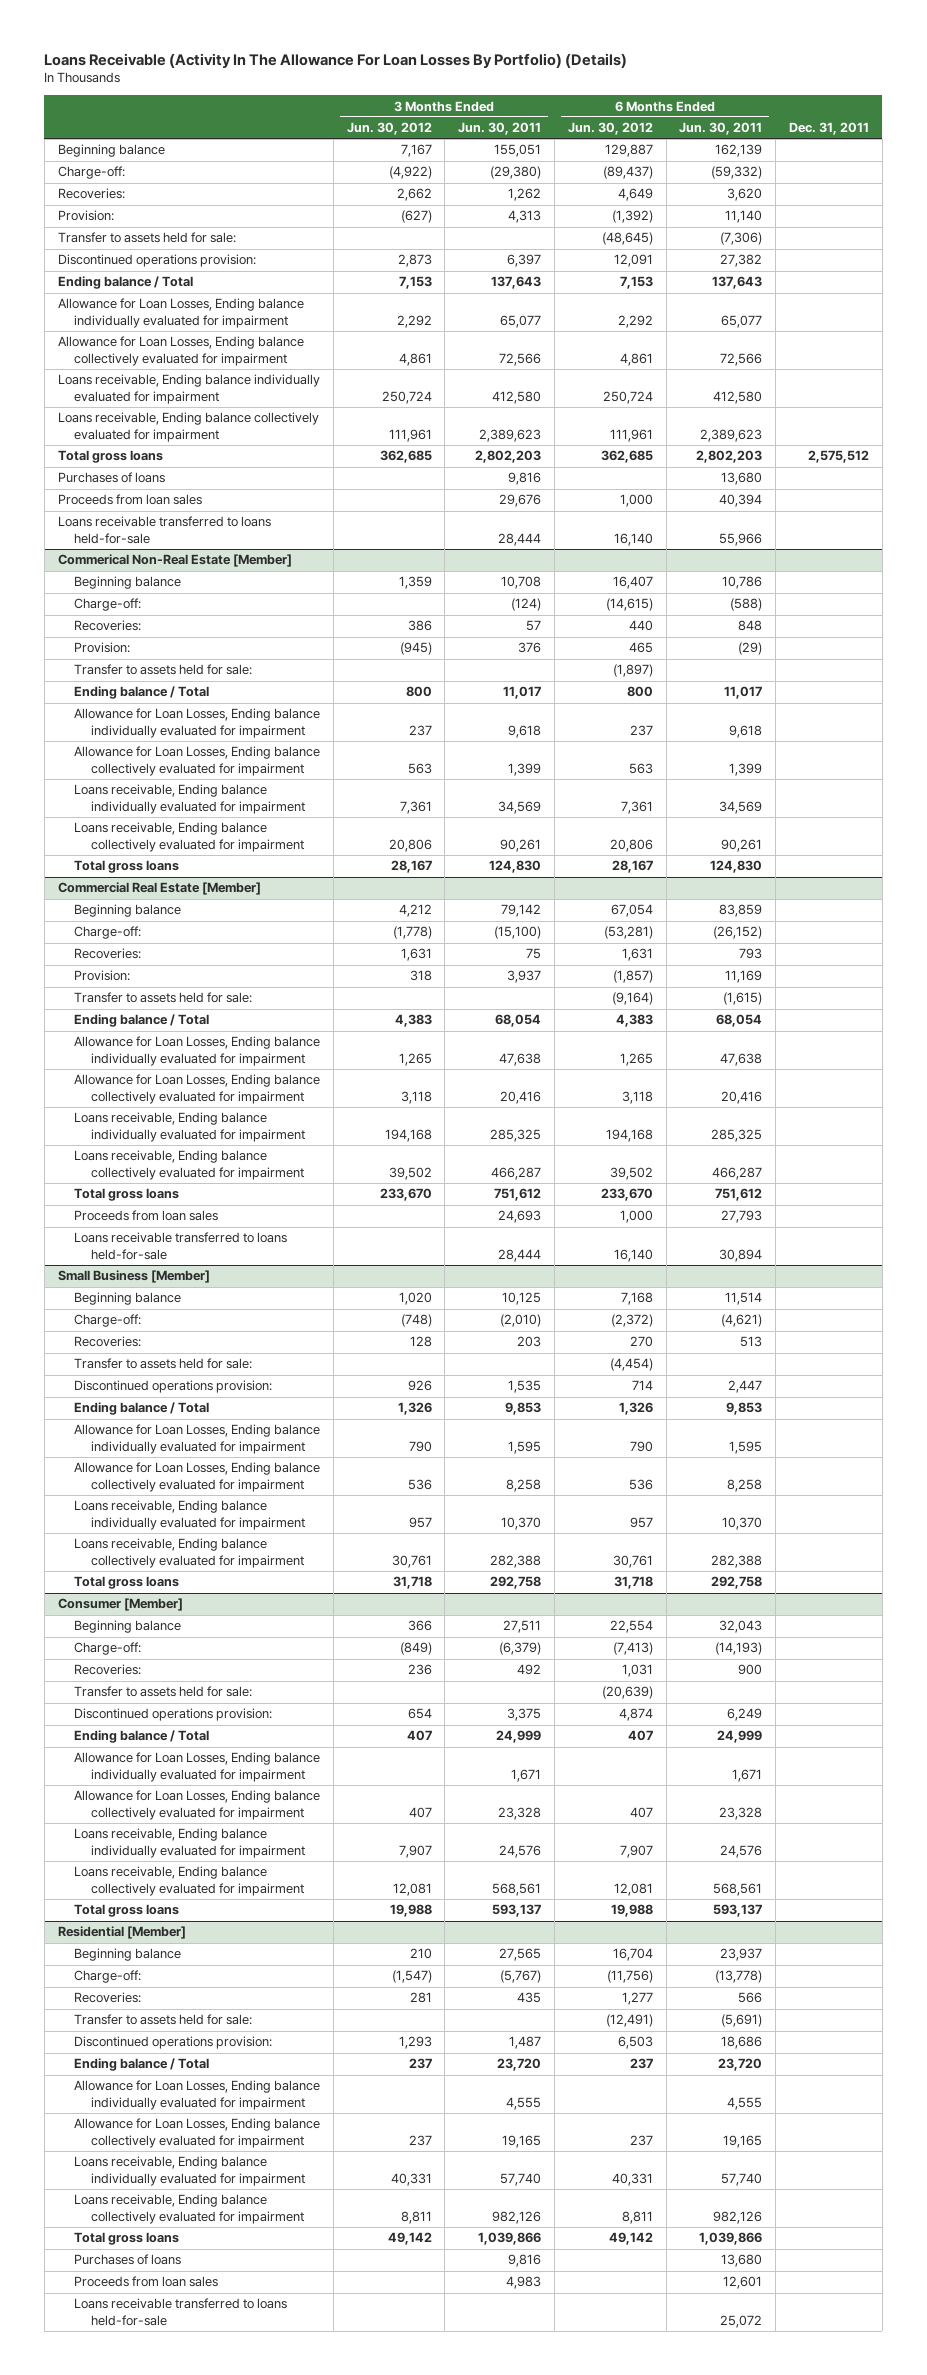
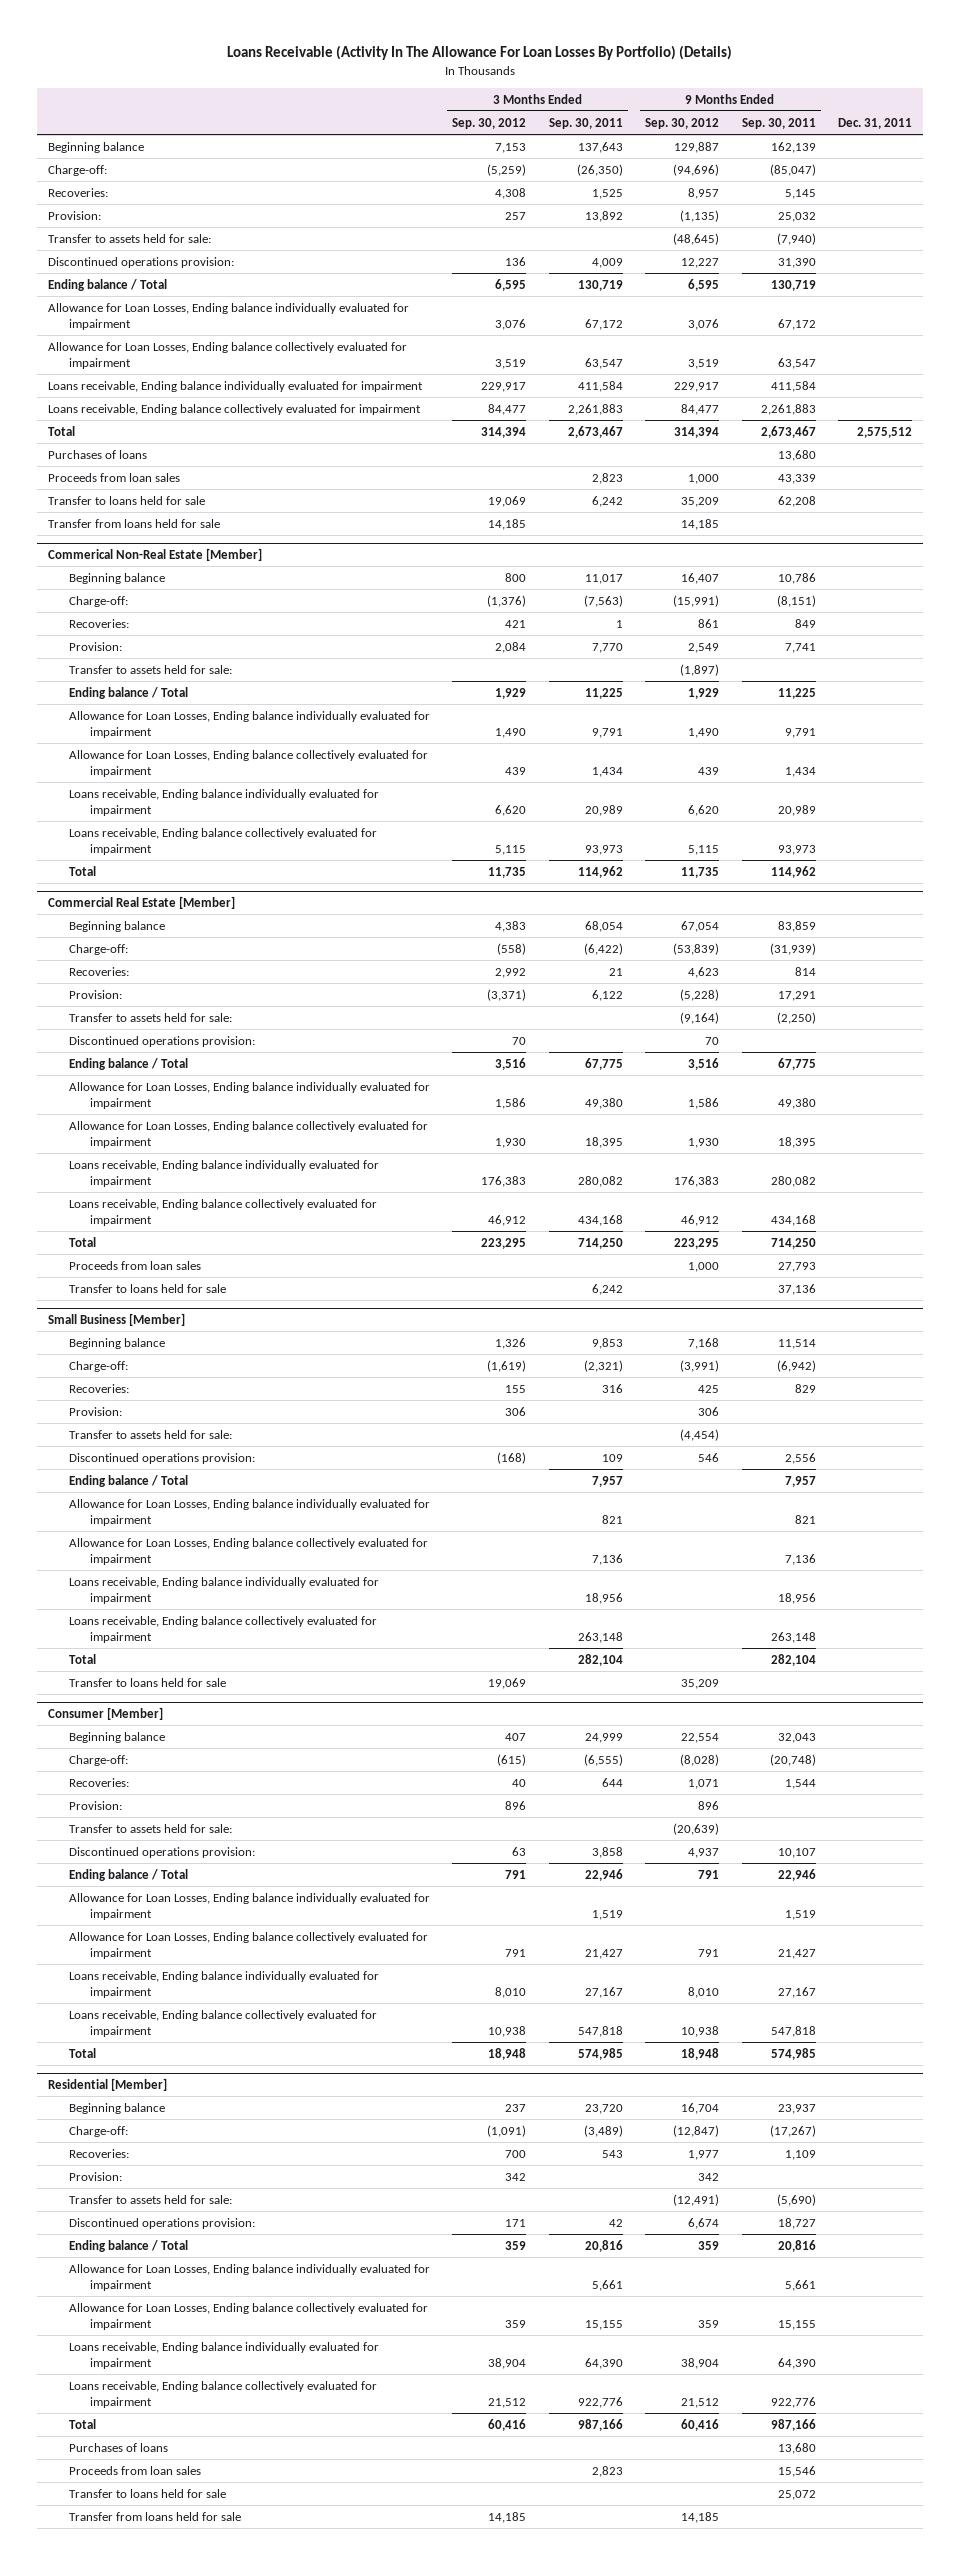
- | 3 Months Ended Jun. 30, 2012 | 3 Months Ended Jun. 30, 2011 | 6 Months Ended Jun. 30, 2012 | 6 Months Ended Jun. 30, 2011 | Dec. 31, 2011
+ | 3 Months Ended Sep. 30, 2012 | 3 Months Ended Sep. 30, 2011 | 9 Months Ended Sep. 30, 2012 | 9 Months Ended Sep. 30, 2011 | Dec. 31, 2011
- Total gross loans | 362,685 | 2,802,203 | 362,685 | 2,802,203 | 2,575,512
+ Total | 314,394 | 2,673,467 | 314,394 | 2,673,467 | 2,575,512
- Loans receivable transferred to loans held-for-sale | | 28,444 | 16,140 | 55,966 |
+ Transfer to loans held for sale | 19,069 | 6,242 | 35,209 | 62,208 |
+ Transfer from loans held for sale | 14,185 | | 14,185 | |
@ Commerical Non-Real Estate [Member]
- Total gross loans | 28,167 | 124,830 | 28,167 | 124,830 |
+ Total | 11,735 | 114,962 | 11,735 | 114,962 |
@ Commercial Real Estate [Member]
+ Discontinued operations provision: | 70 | | 70 | |
- Total gross loans | 233,670 | 751,612 | 233,670 | 751,612 |
+ Total | 223,295 | 714,250 | 223,295 | 714,250 |
- Loans receivable transferred to loans held-for-sale | | 28,444 | 16,140 | 30,894 |
+ Transfer to loans held for sale | | 6,242 | | 37,136 |
@ Small Business [Member]
+ Provision: | 306 | | 306 | |
- Total gross loans | 31,718 | 292,758 | 31,718 | 292,758 |
+ Total | | 282,104 | | 282,104 |
+ Transfer to loans held for sale | 19,069 | | 35,209 | |
@ Consumer [Member]
+ Provision: | 896 | | 896 | |
- Total gross loans | 19,988 | 593,137 | 19,988 | 593,137 |
+ Total | 18,948 | 574,985 | 18,948 | 574,985 |
@ Residential [Member]
+ Provision: | 342 | | 342 | |
- Total gross loans | 49,142 | 1,039,866 | 49,142 | 1,039,866 |
+ Total | 60,416 | 987,166 | 60,416 | 987,166 |
- Loans receivable transferred to loans held-for-sale | | | | 25,072 |
+ Transfer to loans held for sale | | | | 25,072 |
+ Transfer from loans held for sale | 14,185 | | 14,185 | |

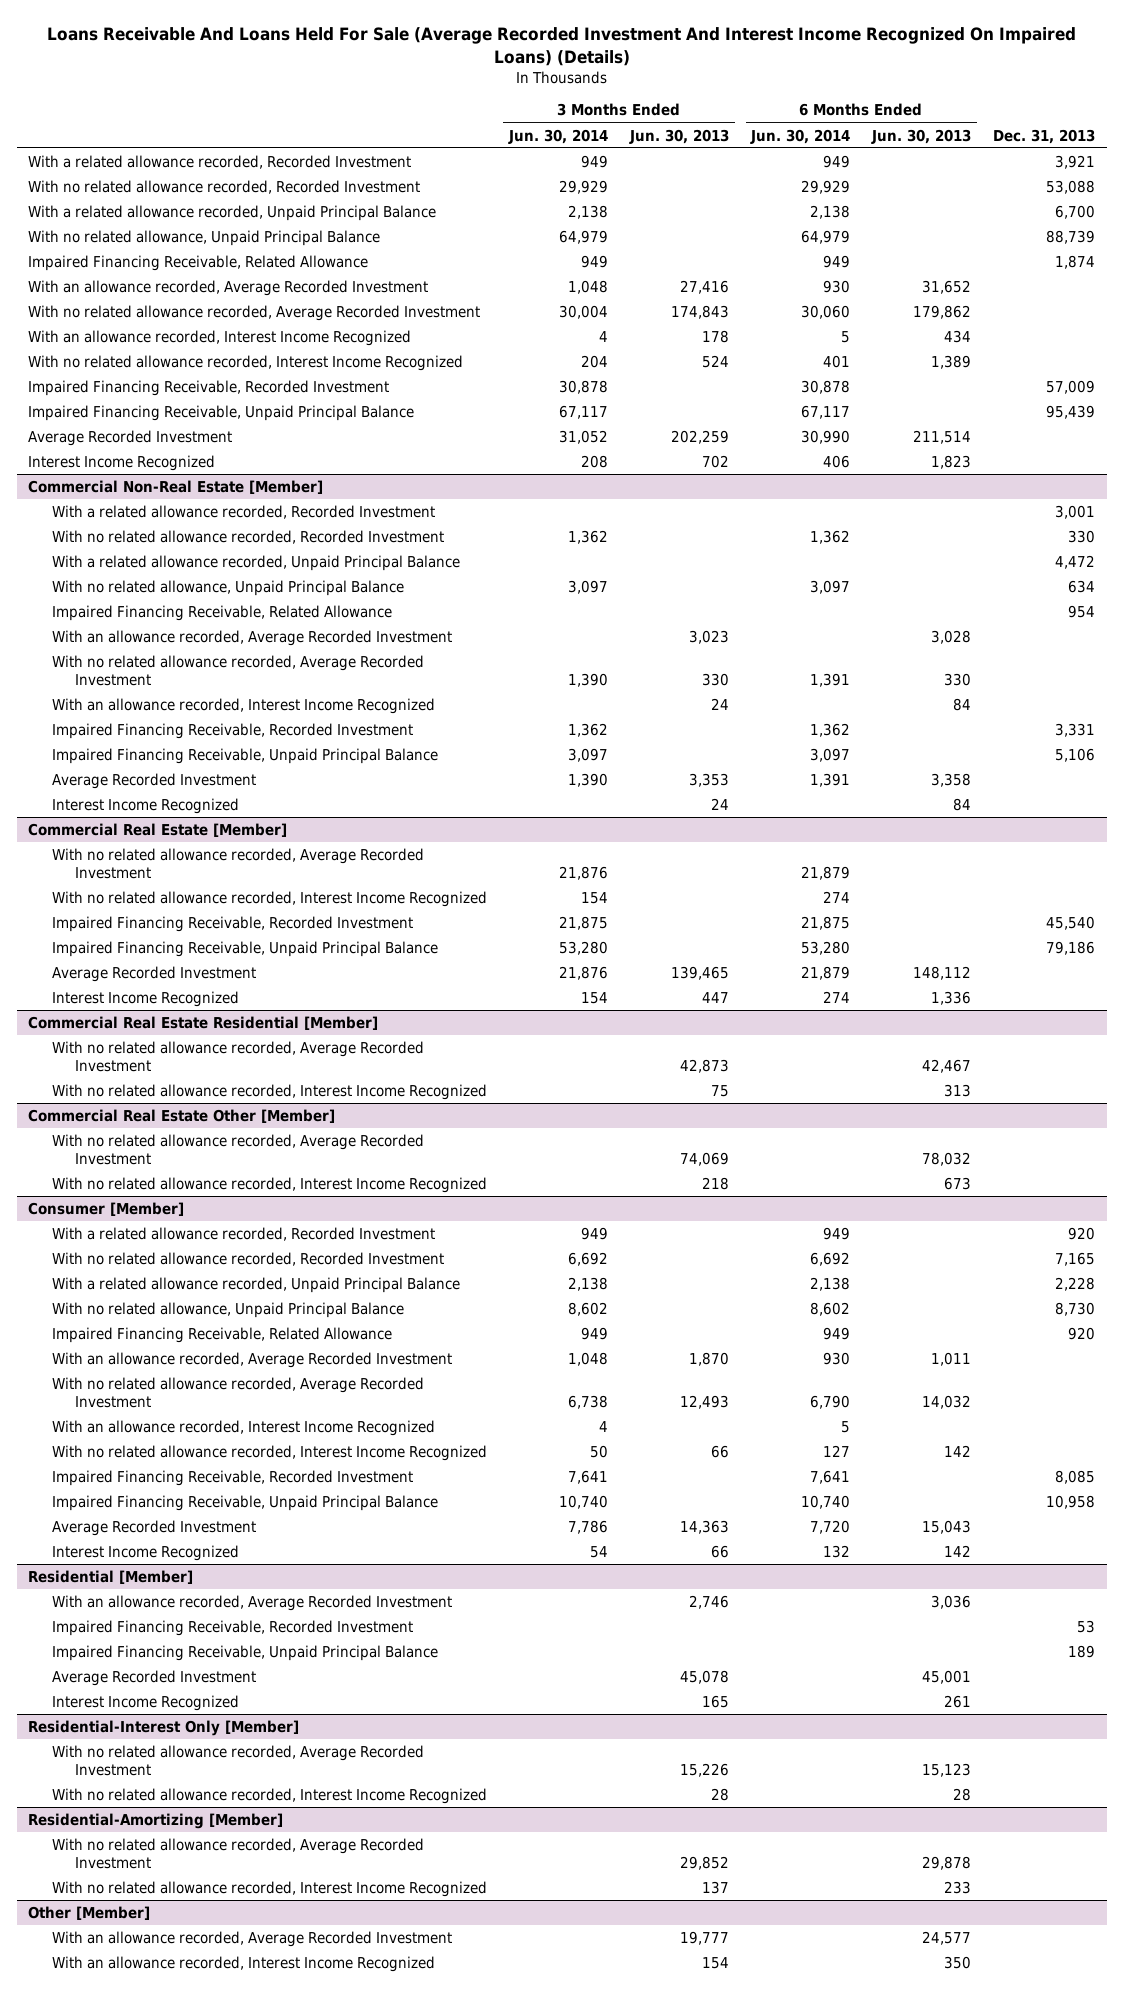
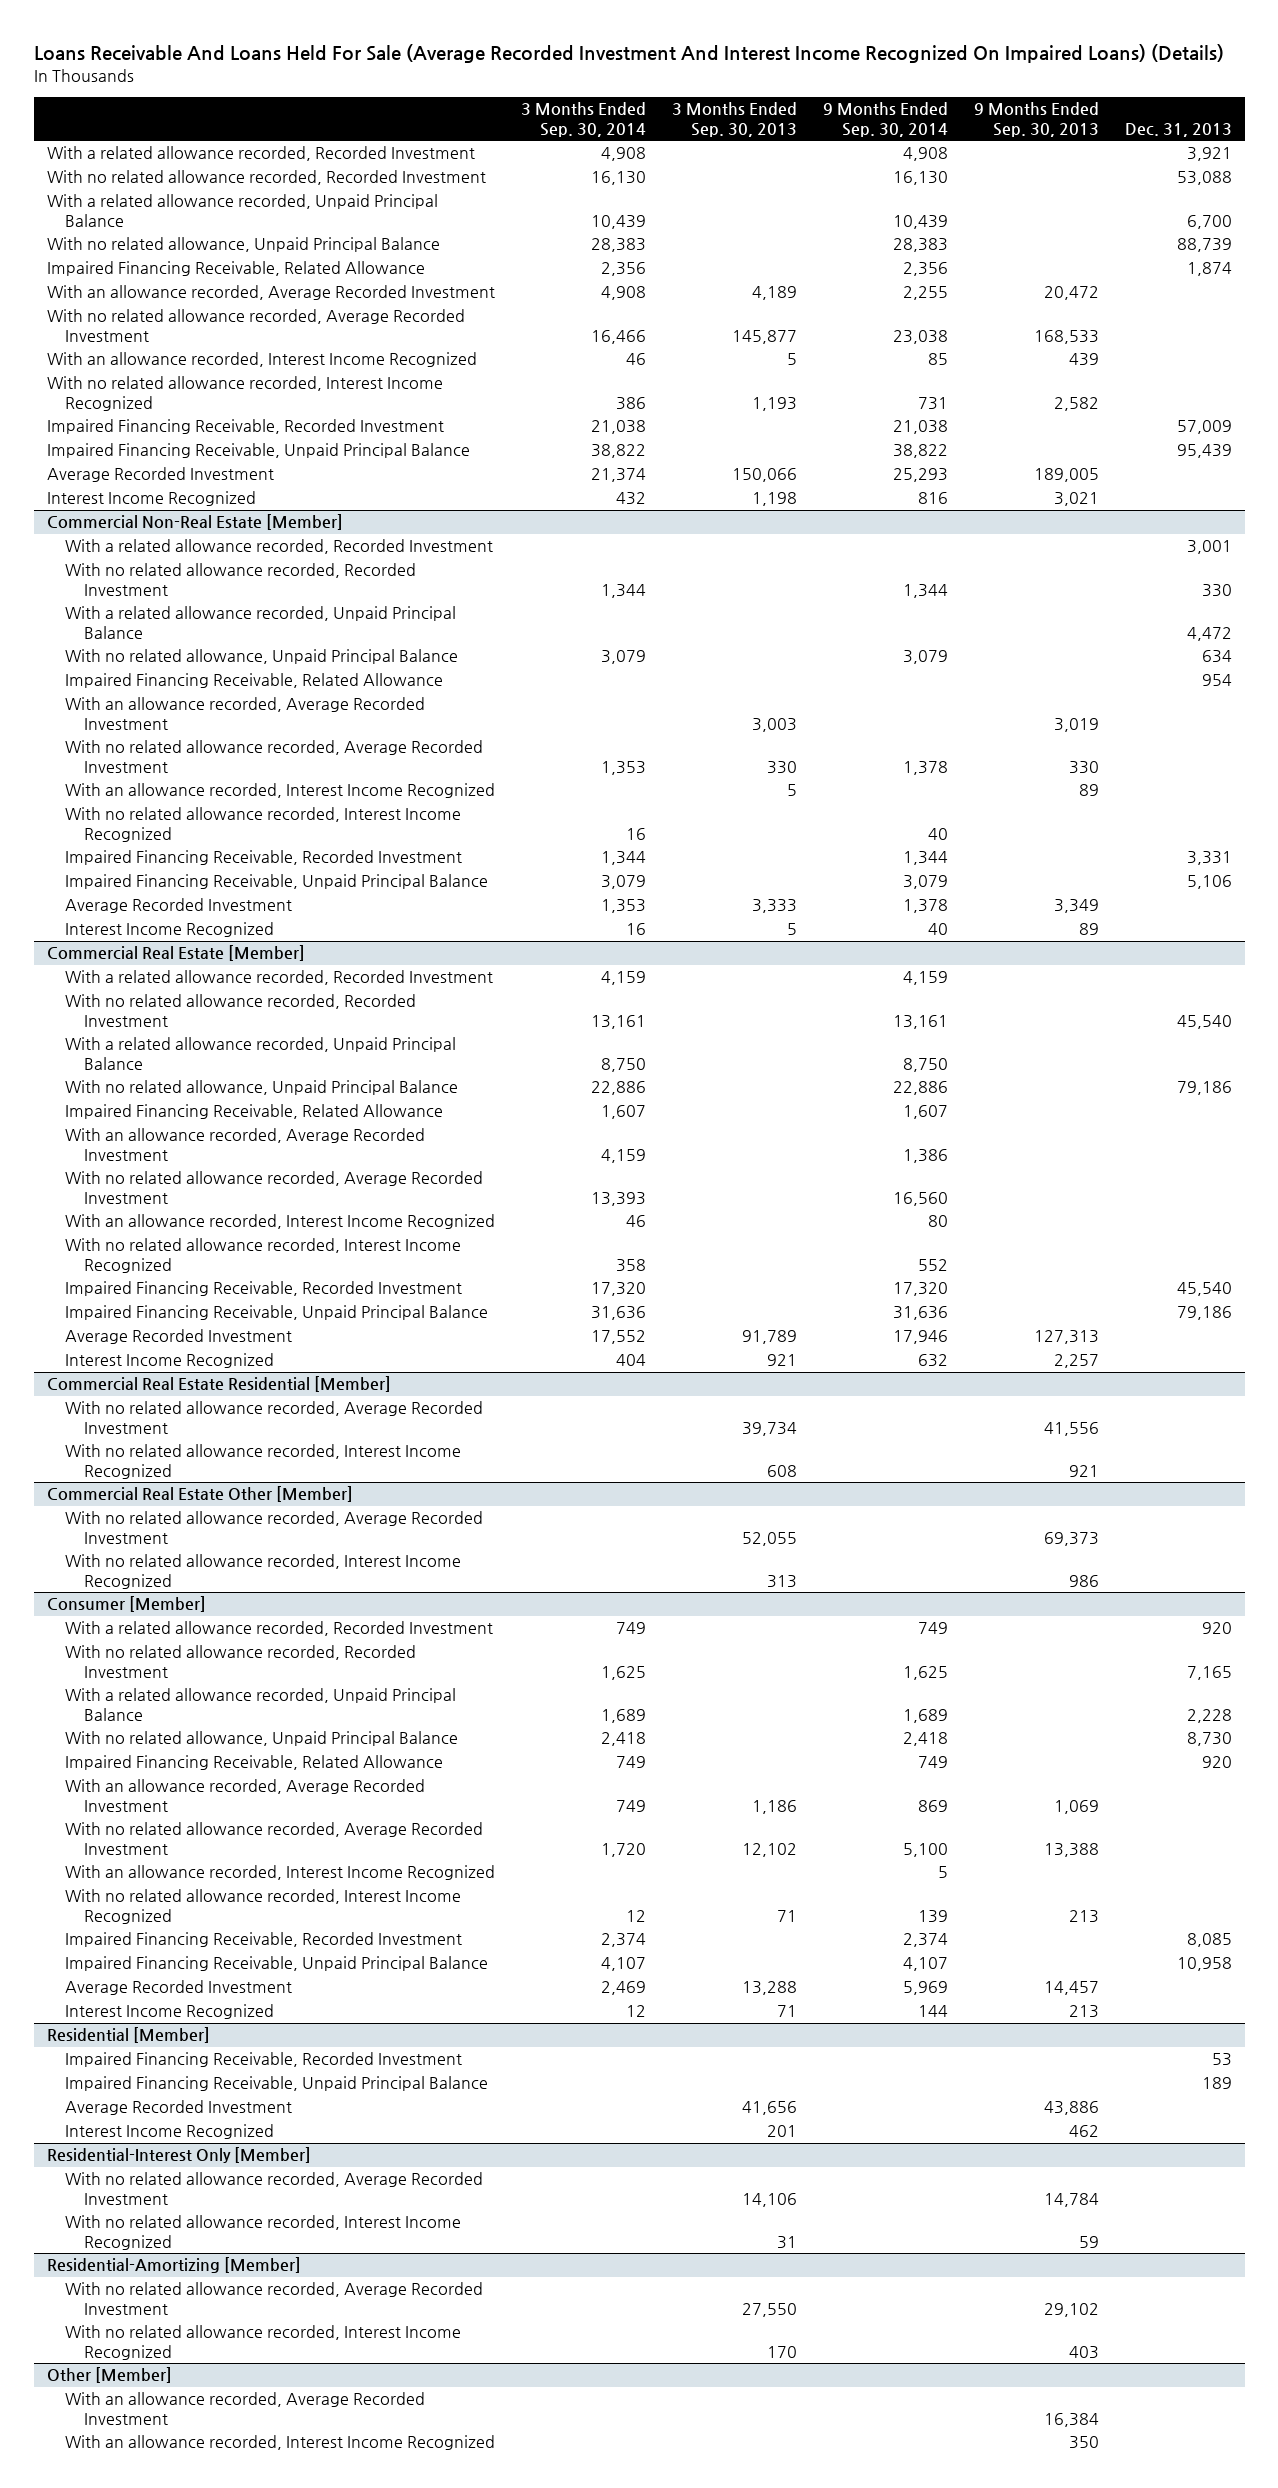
- | 3 Months Ended Jun. 30, 2014 | 3 Months Ended Jun. 30, 2013 | 6 Months Ended Jun. 30, 2014 | 6 Months Ended Jun. 30, 2013 | Dec. 31, 2013
+ | 3 Months Ended Sep. 30, 2014 | 3 Months Ended Sep. 30, 2013 | 9 Months Ended Sep. 30, 2014 | 9 Months Ended Sep. 30, 2013 | Dec. 31, 2013
@ Commercial Non-Real Estate [Member]
+ With no related allowance recorded, Interest Income Recognized | 16 | | 40 | |
@ Commercial Real Estate [Member]
+ With a related allowance recorded, Recorded Investment | 4,159 | | 4,159 | |
+ With no related allowance recorded, Recorded Investment | 13,161 | | 13,161 | | 45,540
+ With a related allowance recorded, Unpaid Principal Balance | 8,750 | | 8,750 | |
+ With no related allowance, Unpaid Principal Balance | 22,886 | | 22,886 | | 79,186
+ Impaired Financing Receivable, Related Allowance | 1,607 | | 1,607 | |
+ With an allowance recorded, Average Recorded Investment | 4,159 | | 1,386 | |
+ With an allowance recorded, Interest Income Recognized | 46 | | 80 | |
@ Residential [Member]
- With an allowance recorded, Average Recorded Investment | | 2,746 | | 3,036 |

